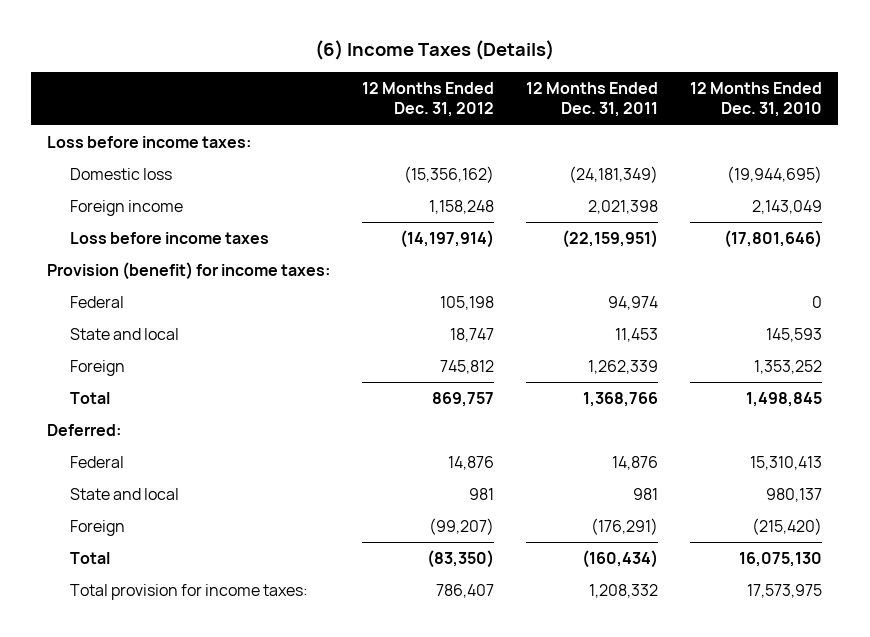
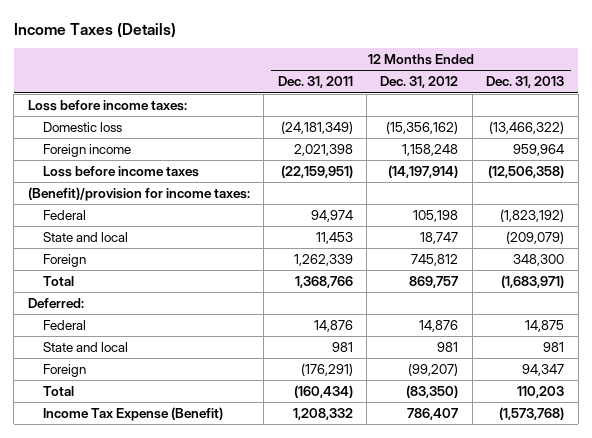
- (6) Income Taxes (Details)
+ Income Taxes (Details)
- | 12 Months Ended Dec. 31, 2012 | 12 Months Ended Dec. 31, 2011 | 12 Months Ended Dec. 31, 2010
+ | 12 Months Ended Dec. 31, 2011 | 12 Months Ended Dec. 31, 2012 | 12 Months Ended Dec. 31, 2013
- Provision (benefit) for income taxes:
+ (Benefit)/provision for income taxes:
- Total provision for income taxes: | 786,407 | 1,208,332 | 17,573,975
+ Income Tax Expense (Benefit) | 1,208,332 | 786,407 | (1,573,768)

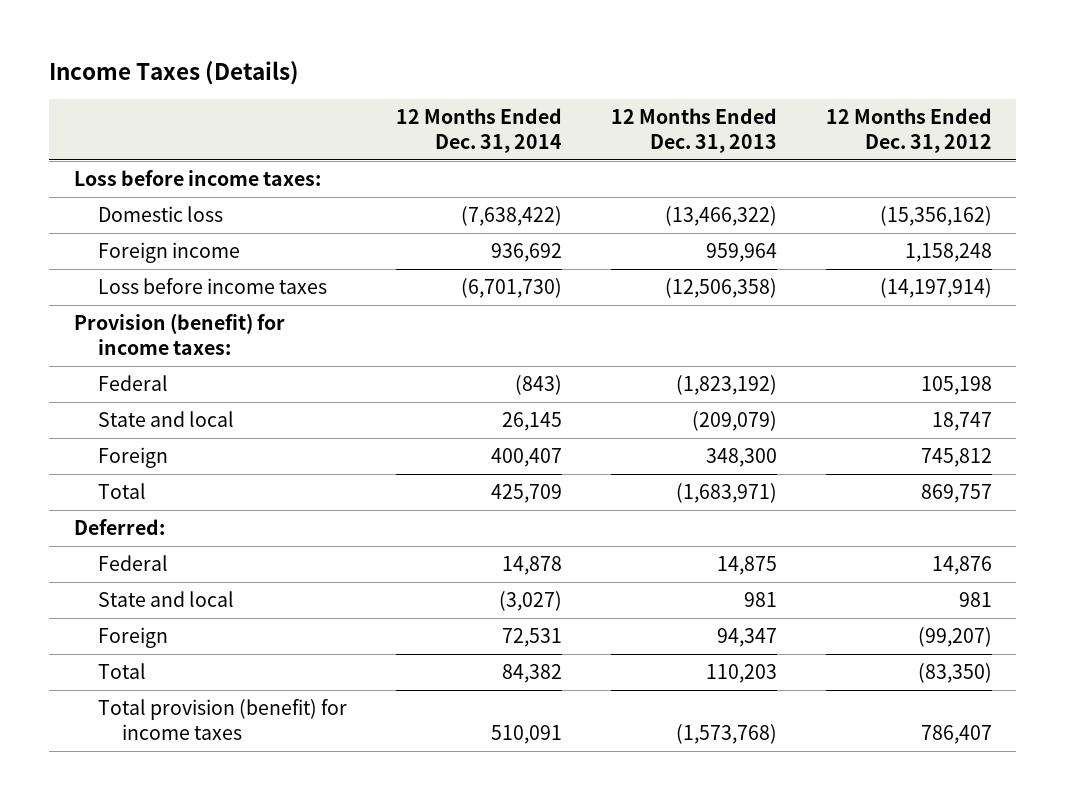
- | 12 Months Ended Dec. 31, 2011 | 12 Months Ended Dec. 31, 2012 | 12 Months Ended Dec. 31, 2013
+ | 12 Months Ended Dec. 31, 2014 | 12 Months Ended Dec. 31, 2013 | 12 Months Ended Dec. 31, 2012
- (Benefit)/provision for income taxes:
+ Provision (benefit) for income taxes:
- Income Tax Expense (Benefit) | 1,208,332 | 786,407 | (1,573,768)
+ Total provision (benefit) for income taxes | 510,091 | (1,573,768) | 786,407

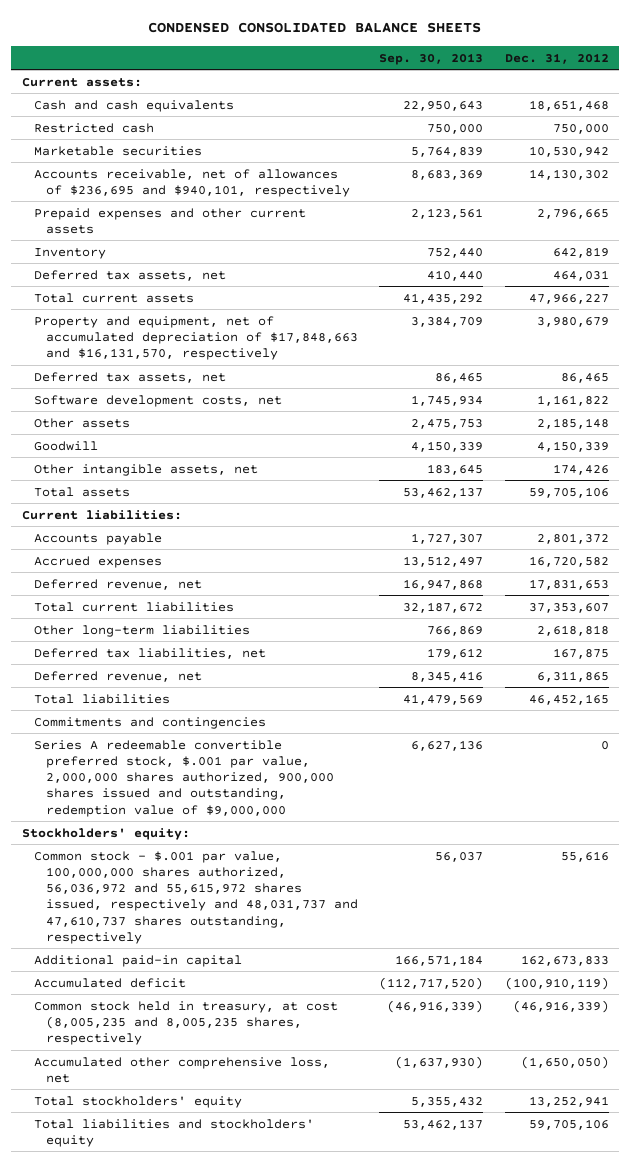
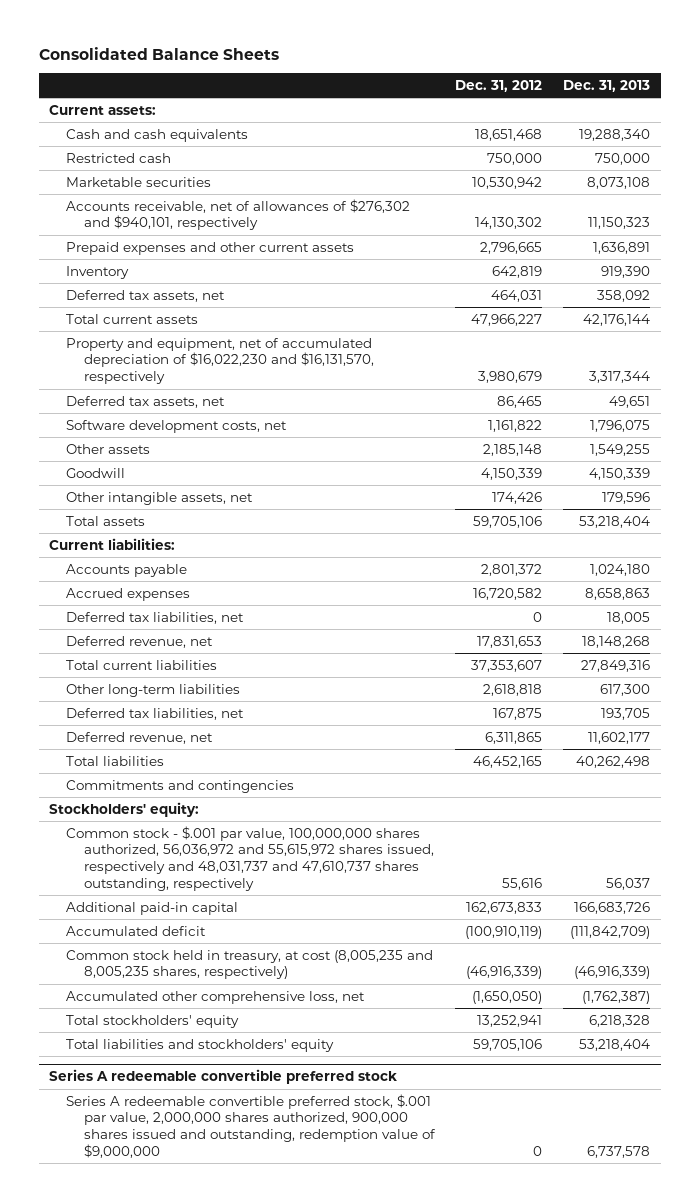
- CONDENSED CONSOLIDATED BALANCE SHEETS
+ Consolidated Balance Sheets
- | Sep. 30, 2013 | Dec. 31, 2012
+ | Dec. 31, 2012 | Dec. 31, 2013
- Accounts receivable, net of allowances of $236,695 and $940,101, respectively | 8,683,369 | 14,130,302
+ Accounts receivable, net of allowances of $276,302 and $940,101, respectively | 14,130,302 | 11,150,323
- Property and equipment, net of accumulated depreciation of $17,848,663 and $16,131,570, respectively | 3,384,709 | 3,980,679
+ Property and equipment, net of accumulated depreciation of $16,022,230 and $16,131,570, respectively | 3,980,679 | 3,317,344
+ Deferred tax liabilities, net | 0 | 18,005
- Series A redeemable convertible preferred stock, $.001 par value, 2,000,000 shares authorized, 900,000 shares issued and outstanding, redemption value of $9,000,000 | 6,627,136 | 0
- Common stock held in treasury, at cost (8,005,235 and 8,005,235 shares, respectively | (46,916,339) | (46,916,339)
+ Common stock held in treasury, at cost (8,005,235 and 8,005,235 shares, respectively) | (46,916,339) | (46,916,339)
+ Series A redeemable convertible preferred stock
+ Series A redeemable convertible preferred stock, $.001 par value, 2,000,000 shares authorized, 900,000 shares issued and outstanding, redemption value of $9,000,000 | 0 | 6,737,578

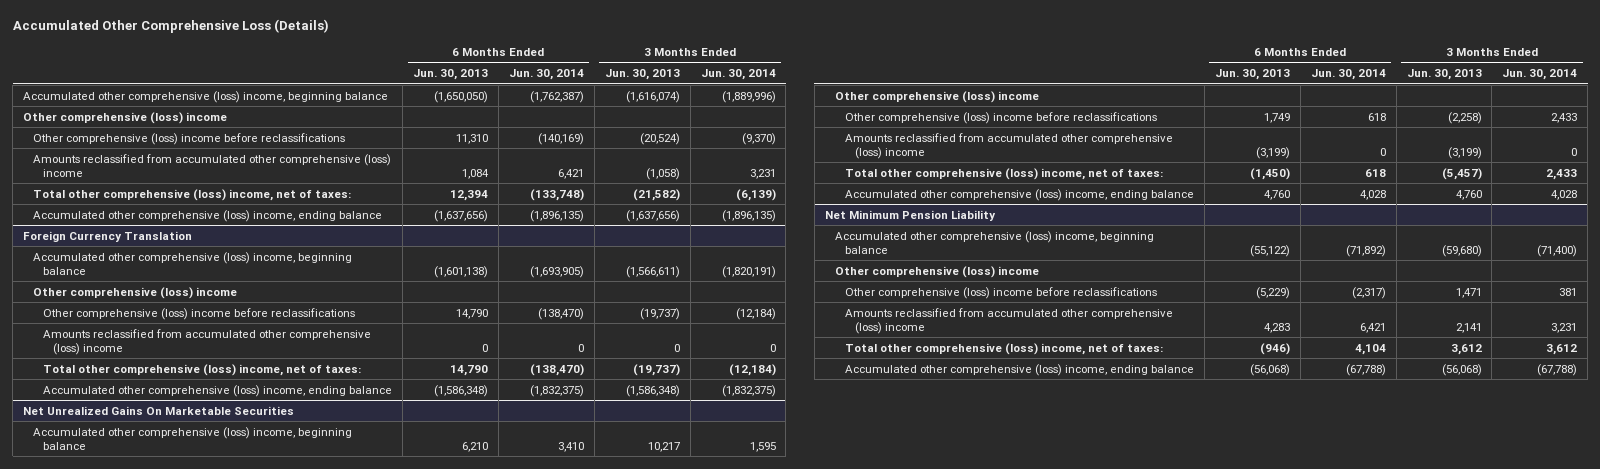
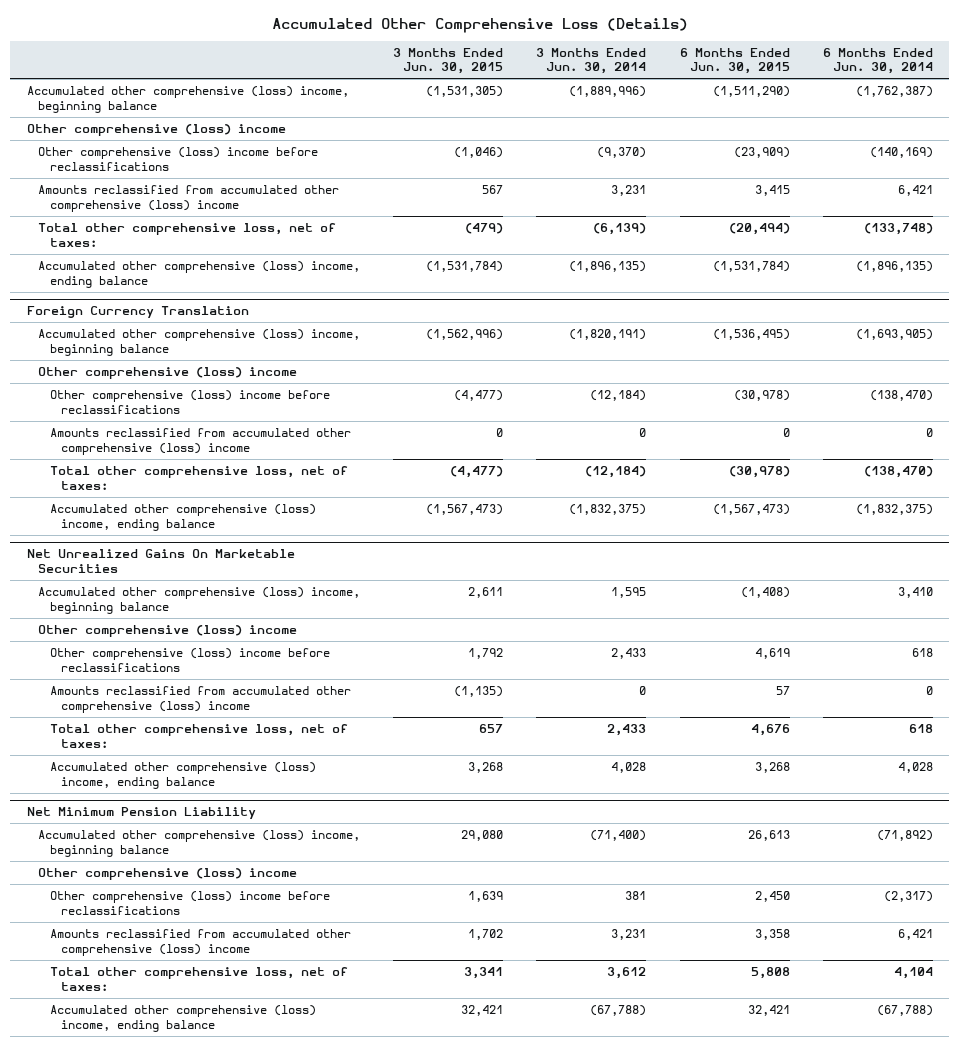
- | 6 Months Ended Jun. 30, 2013 | 6 Months Ended Jun. 30, 2014 | 3 Months Ended Jun. 30, 2013 | 3 Months Ended Jun. 30, 2014
+ | 3 Months Ended Jun. 30, 2015 | 3 Months Ended Jun. 30, 2014 | 6 Months Ended Jun. 30, 2015 | 6 Months Ended Jun. 30, 2014
- Total other comprehensive (loss) income, net of taxes: | 12,394 | (133,748) | (21,582) | (6,139)
+ Total other comprehensive loss, net of taxes: | (479) | (6,139) | (20,494) | (133,748)
@ Foreign Currency Translation
- Total other comprehensive (loss) income, net of taxes: | 14,790 | (138,470) | (19,737) | (12,184)
+ Total other comprehensive loss, net of taxes: | (4,477) | (12,184) | (30,978) | (138,470)
@ Net Unrealized Gains On Marketable Securities
- Total other comprehensive (loss) income, net of taxes: | (1,450) | 618 | (5,457) | 2,433
+ Total other comprehensive loss, net of taxes: | 657 | 2,433 | 4,676 | 618
@ Net Minimum Pension Liability
- Total other comprehensive (loss) income, net of taxes: | (946) | 4,104 | 3,612 | 3,612
+ Total other comprehensive loss, net of taxes: | 3,341 | 3,612 | 5,808 | 4,104

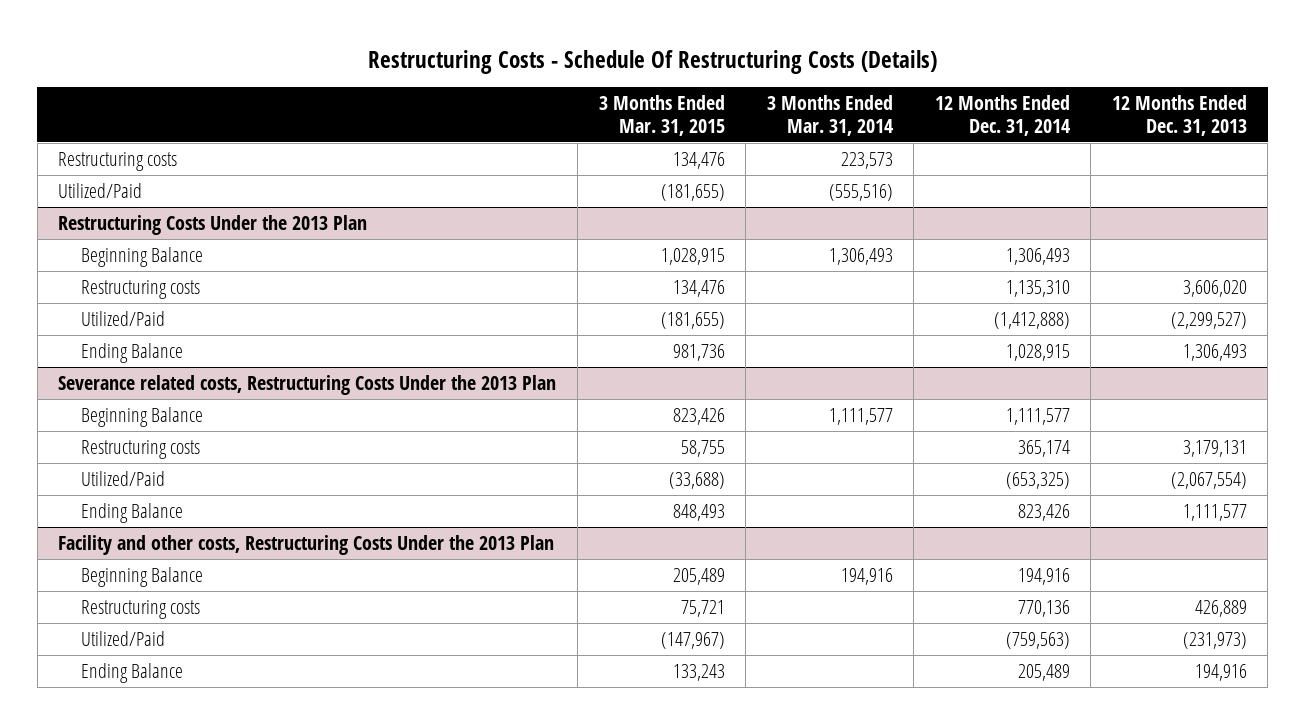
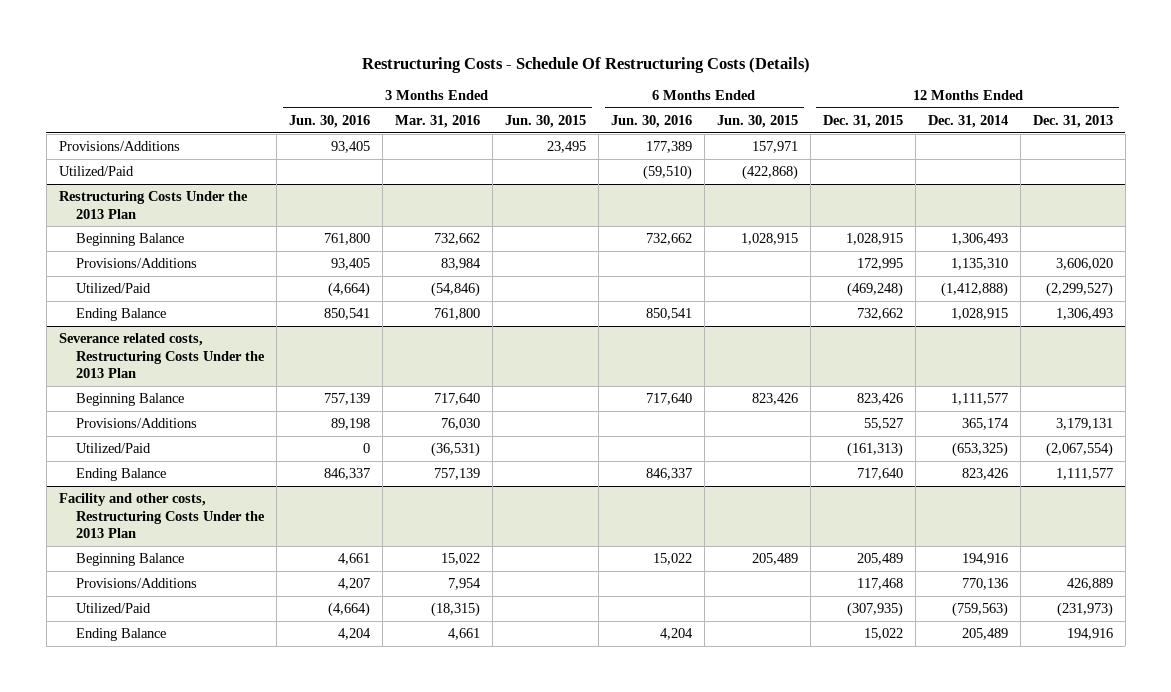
- | 3 Months Ended Mar. 31, 2015 | 3 Months Ended Mar. 31, 2014 | 12 Months Ended Dec. 31, 2014 | 12 Months Ended Dec. 31, 2013
+ | 3 Months Ended Jun. 30, 2016 | 3 Months Ended Mar. 31, 2016 | 3 Months Ended Jun. 30, 2015 | 6 Months Ended Jun. 30, 2016 | 6 Months Ended Jun. 30, 2015 | 12 Months Ended Dec. 31, 2015 | 12 Months Ended Dec. 31, 2014 | 12 Months Ended Dec. 31, 2013
- Restructuring costs | 134,476 | 223,573 | |
+ Provisions/Additions | 93,405 | | 23,495 | 177,389 | 157,971 | | |
@ Restructuring Costs Under the 2013 Plan
- Restructuring costs | 134,476 | | 1,135,310 | 3,606,020
+ Provisions/Additions | 93,405 | 83,984 | | | | 172,995 | 1,135,310 | 3,606,020
@ Severance related costs, Restructuring Costs Under the 2013 Plan
- Restructuring costs | 58,755 | | 365,174 | 3,179,131
+ Provisions/Additions | 89,198 | 76,030 | | | | 55,527 | 365,174 | 3,179,131
@ Facility and other costs, Restructuring Costs Under the 2013 Plan
- Restructuring costs | 75,721 | | 770,136 | 426,889
+ Provisions/Additions | 4,207 | 7,954 | | | | 117,468 | 770,136 | 426,889

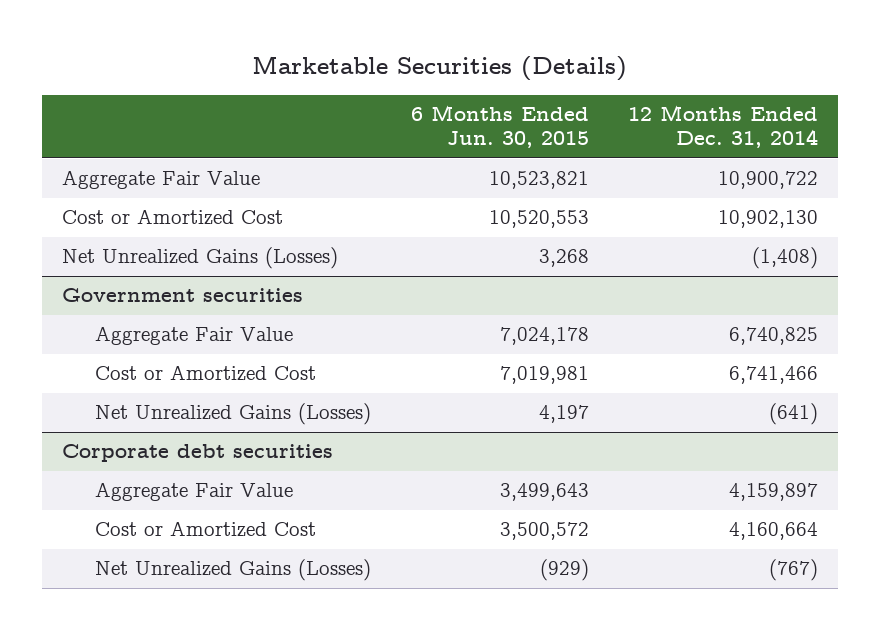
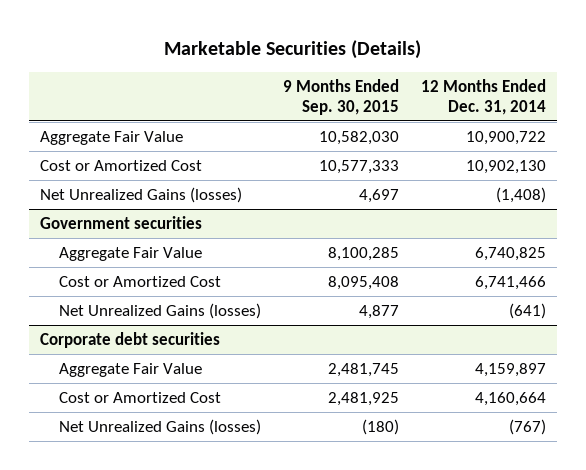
- | 6 Months Ended Jun. 30, 2015 | 12 Months Ended Dec. 31, 2014
+ | 9 Months Ended Sep. 30, 2015 | 12 Months Ended Dec. 31, 2014
- Net Unrealized Gains (Losses) | 3,268 | (1,408)
+ Net Unrealized Gains (losses) | 4,697 | (1,408)
@ Government securities
- Net Unrealized Gains (Losses) | 4,197 | (641)
+ Net Unrealized Gains (losses) | 4,877 | (641)
@ Corporate debt securities
- Net Unrealized Gains (Losses) | (929) | (767)
+ Net Unrealized Gains (losses) | (180) | (767)

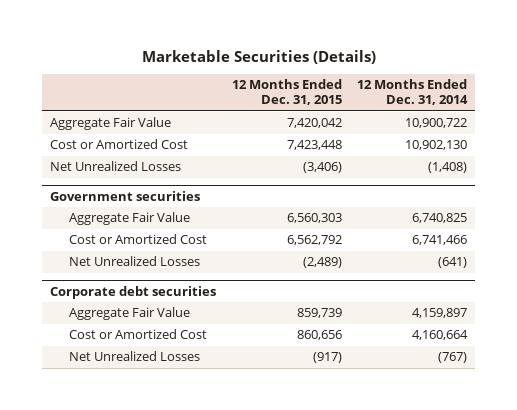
- | 9 Months Ended Sep. 30, 2015 | 12 Months Ended Dec. 31, 2014
+ | 12 Months Ended Dec. 31, 2015 | 12 Months Ended Dec. 31, 2014
- Net Unrealized Gains (losses) | 4,697 | (1,408)
+ Net Unrealized Losses | (3,406) | (1,408)
@ Government securities
- Net Unrealized Gains (losses) | 4,877 | (641)
+ Net Unrealized Losses | (2,489) | (641)
@ Corporate debt securities
- Net Unrealized Gains (losses) | (180) | (767)
+ Net Unrealized Losses | (917) | (767)

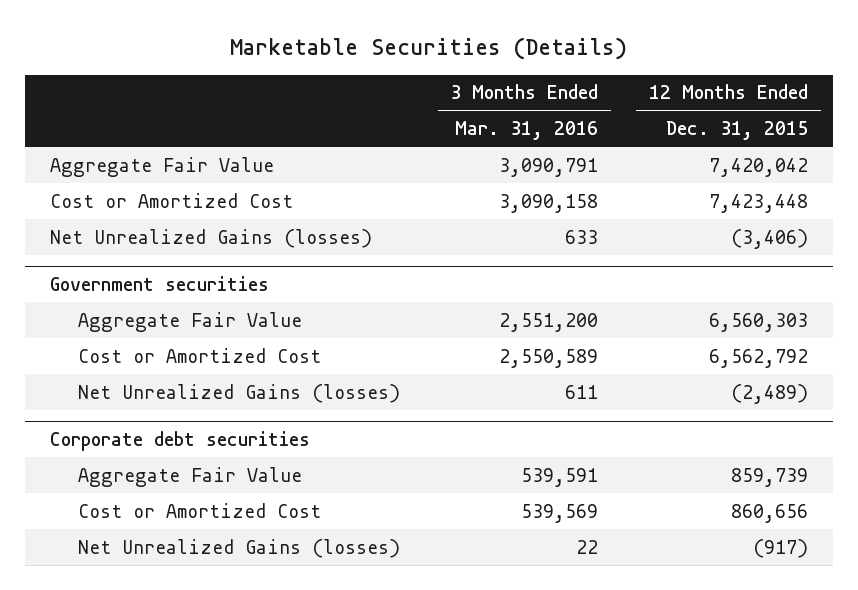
- | 12 Months Ended Dec. 31, 2015 | 12 Months Ended Dec. 31, 2014
+ | 3 Months Ended Mar. 31, 2016 | 12 Months Ended Dec. 31, 2015
- Net Unrealized Losses | (3,406) | (1,408)
+ Net Unrealized Gains (losses) | 633 | (3,406)
@ Government securities
- Net Unrealized Losses | (2,489) | (641)
+ Net Unrealized Gains (losses) | 611 | (2,489)
@ Corporate debt securities
- Net Unrealized Losses | (917) | (767)
+ Net Unrealized Gains (losses) | 22 | (917)

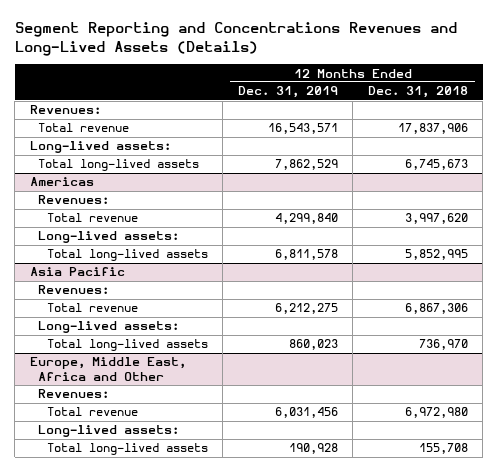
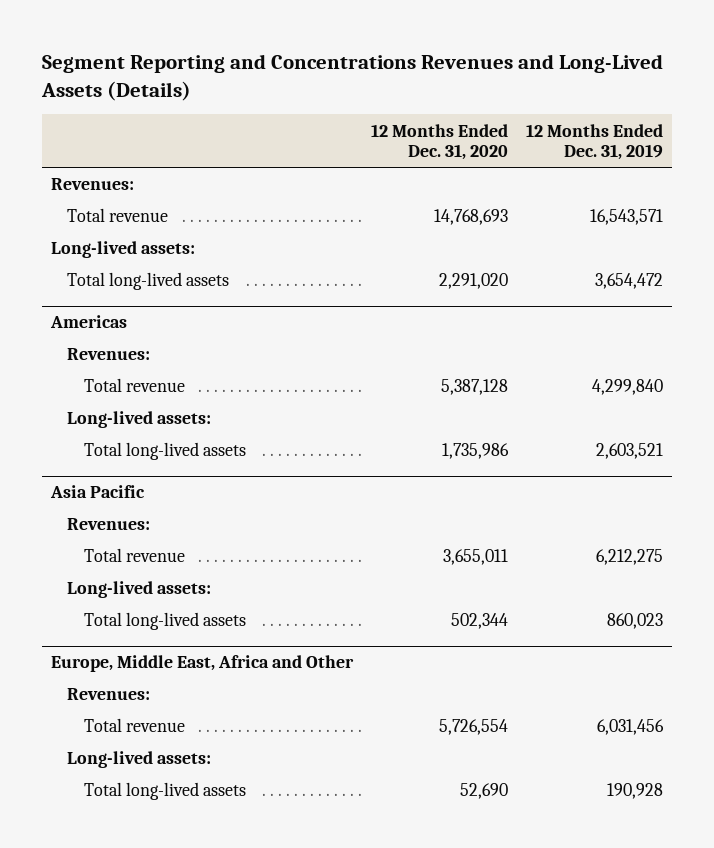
- | 12 Months Ended Dec. 31, 2019 | 12 Months Ended Dec. 31, 2018
+ | 12 Months Ended Dec. 31, 2020 | 12 Months Ended Dec. 31, 2019
- Total long-lived assets | 7,862,529 | 6,745,673
+ Total long-lived assets | 2,291,020 | 3,654,472
@ Americas
- Total long-lived assets | 6,811,578 | 5,852,995
+ Total long-lived assets | 1,735,986 | 2,603,521

